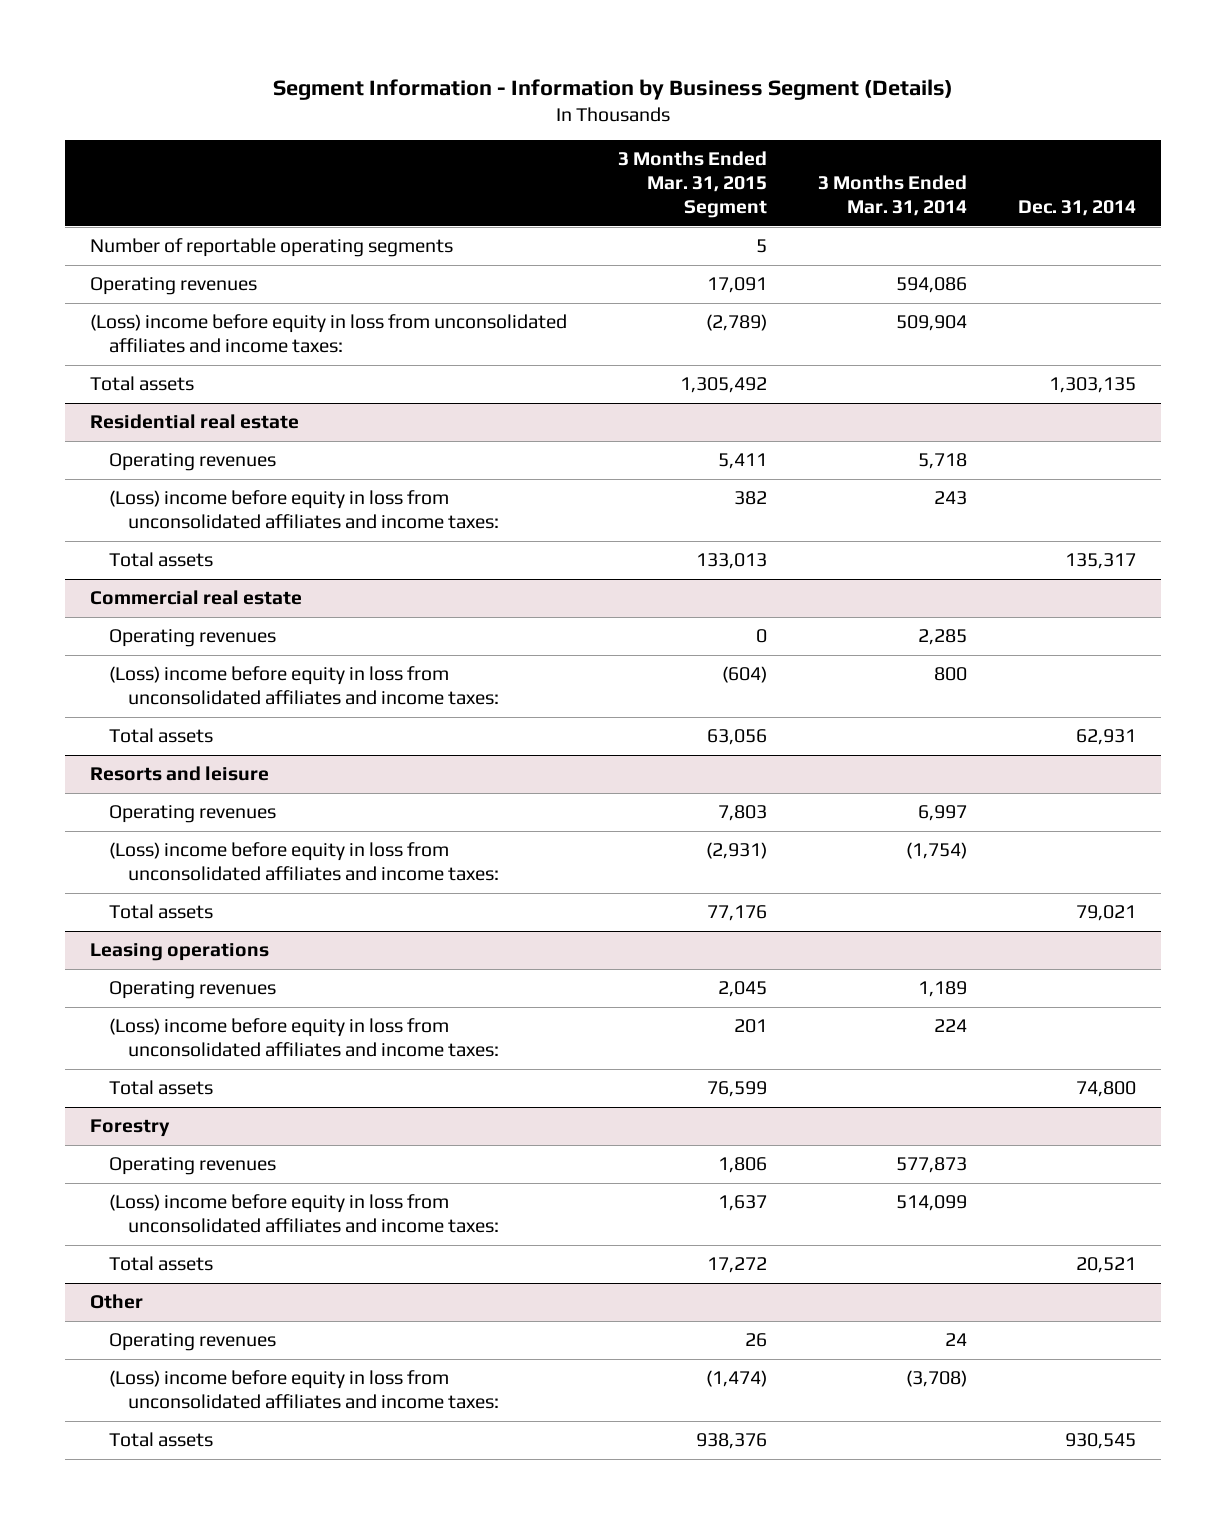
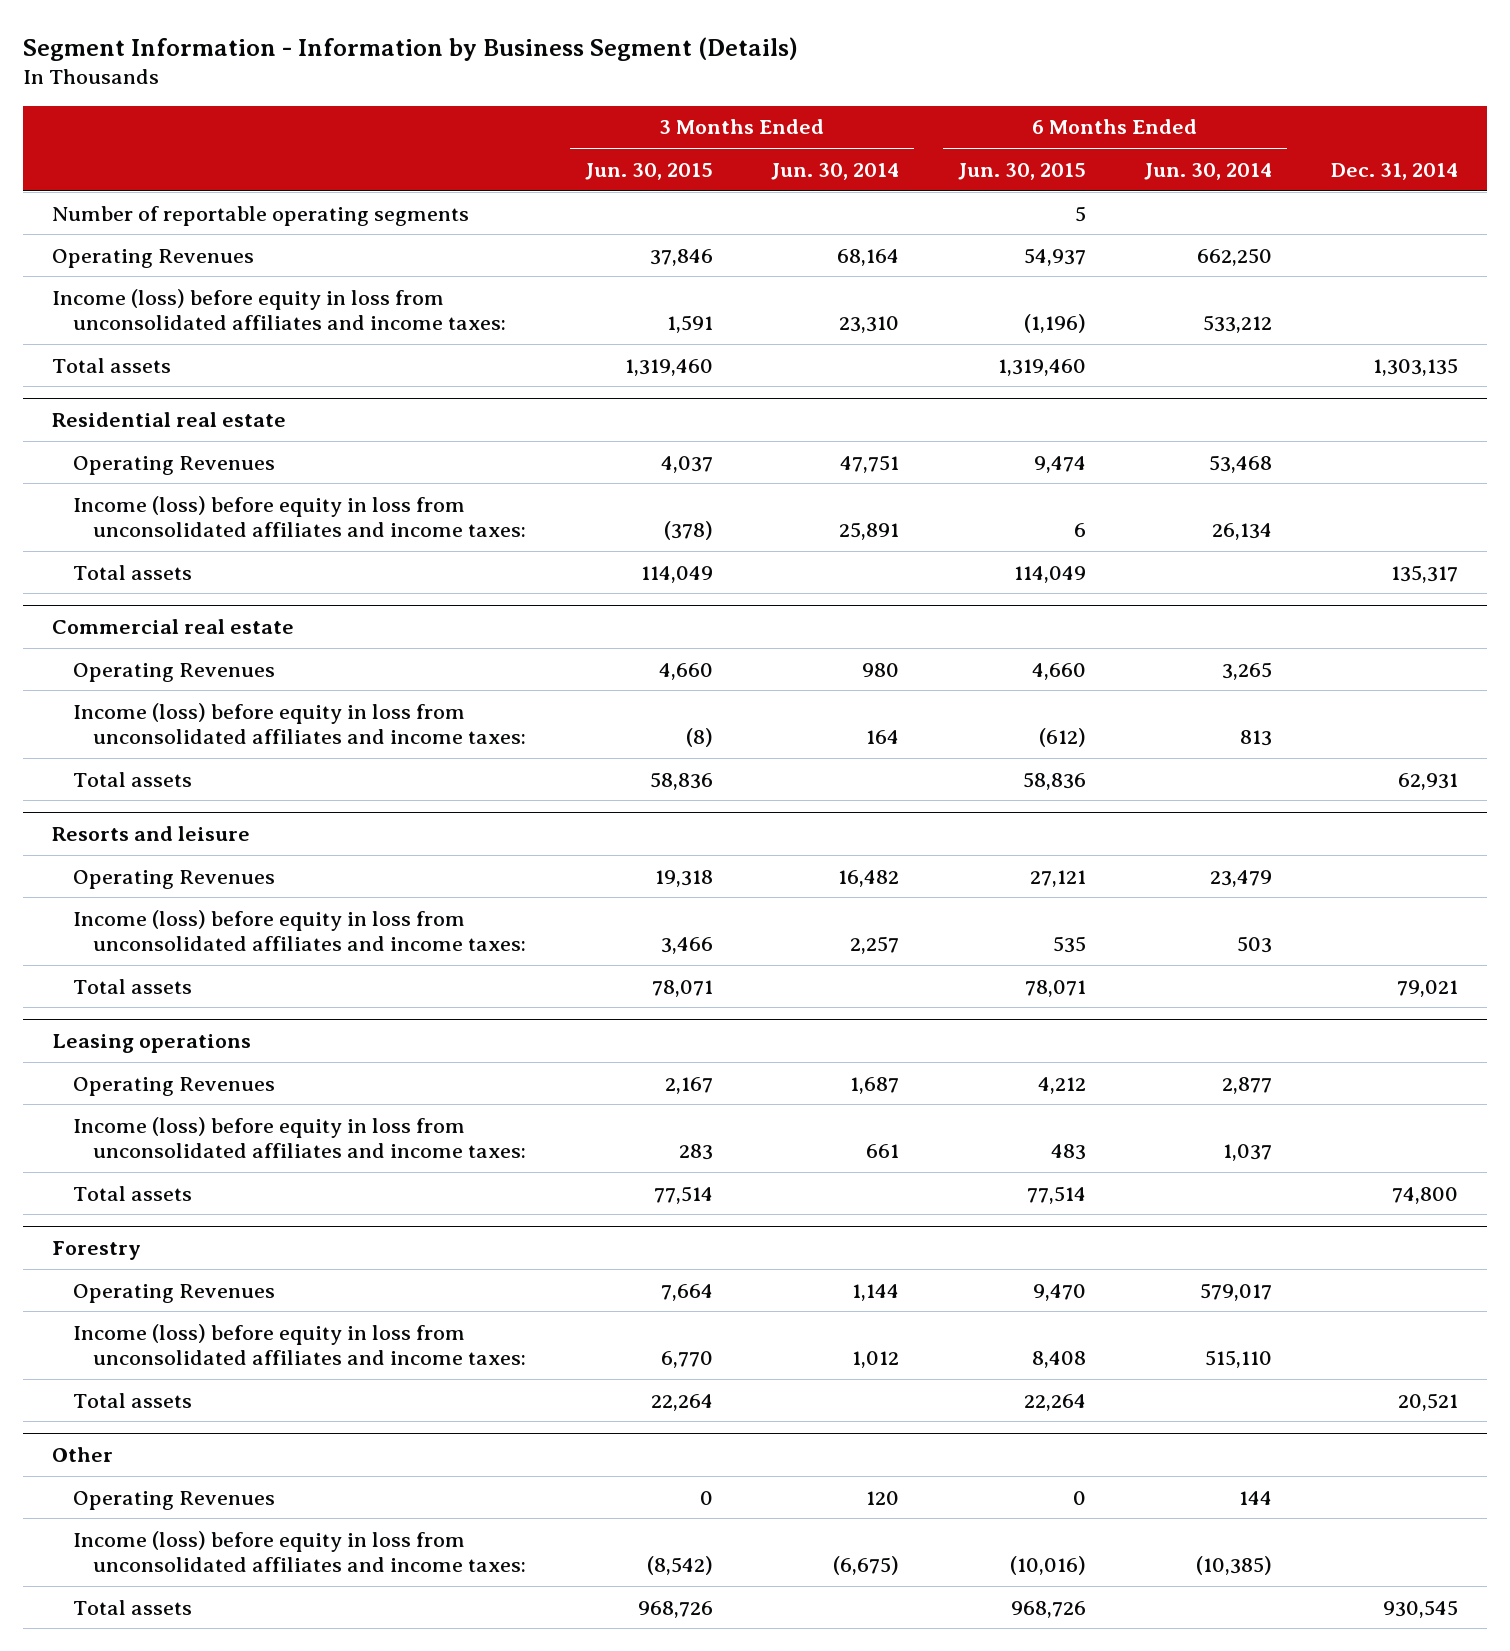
- | 3 Months Ended Mar. 31, 2015 Segment | 3 Months Ended Mar. 31, 2014 | Dec. 31, 2014
+ | 3 Months Ended Jun. 30, 2015 | 3 Months Ended Jun. 30, 2014 | 6 Months Ended Jun. 30, 2015 | 6 Months Ended Jun. 30, 2014 | Dec. 31, 2014
- Operating revenues | 17,091 | 594,086 |
- (Loss) income before equity in loss from unconsolidated affiliates and income taxes: | (2,789) | 509,904 |
+ Operating Revenues | 37,846 | 68,164 | 54,937 | 662,250 |
+ Income (loss) before equity in loss from unconsolidated affiliates and income taxes: | 1,591 | 23,310 | (1,196) | 533,212 |
@ Residential real estate
- Operating revenues | 5,411 | 5,718 |
- (Loss) income before equity in loss from unconsolidated affiliates and income taxes: | 382 | 243 |
+ Operating Revenues | 4,037 | 47,751 | 9,474 | 53,468 |
+ Income (loss) before equity in loss from unconsolidated affiliates and income taxes: | (378) | 25,891 | 6 | 26,134 |
@ Commercial real estate
- Operating revenues | 0 | 2,285 |
- (Loss) income before equity in loss from unconsolidated affiliates and income taxes: | (604) | 800 |
+ Operating Revenues | 4,660 | 980 | 4,660 | 3,265 |
+ Income (loss) before equity in loss from unconsolidated affiliates and income taxes: | (8) | 164 | (612) | 813 |
@ Resorts and leisure
- Operating revenues | 7,803 | 6,997 |
- (Loss) income before equity in loss from unconsolidated affiliates and income taxes: | (2,931) | (1,754) |
+ Operating Revenues | 19,318 | 16,482 | 27,121 | 23,479 |
+ Income (loss) before equity in loss from unconsolidated affiliates and income taxes: | 3,466 | 2,257 | 535 | 503 |
@ Leasing operations
- Operating revenues | 2,045 | 1,189 |
- (Loss) income before equity in loss from unconsolidated affiliates and income taxes: | 201 | 224 |
+ Operating Revenues | 2,167 | 1,687 | 4,212 | 2,877 |
+ Income (loss) before equity in loss from unconsolidated affiliates and income taxes: | 283 | 661 | 483 | 1,037 |
@ Forestry
- Operating revenues | 1,806 | 577,873 |
- (Loss) income before equity in loss from unconsolidated affiliates and income taxes: | 1,637 | 514,099 |
+ Operating Revenues | 7,664 | 1,144 | 9,470 | 579,017 |
+ Income (loss) before equity in loss from unconsolidated affiliates and income taxes: | 6,770 | 1,012 | 8,408 | 515,110 |
@ Other
- Operating revenues | 26 | 24 |
- (Loss) income before equity in loss from unconsolidated affiliates and income taxes: | (1,474) | (3,708) |
+ Operating Revenues | 0 | 120 | 0 | 144 |
+ Income (loss) before equity in loss from unconsolidated affiliates and income taxes: | (8,542) | (6,675) | (10,016) | (10,385) |

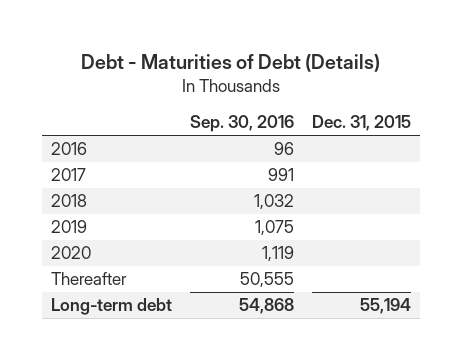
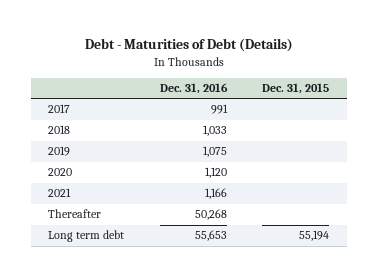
- | Sep. 30, 2016 | Dec. 31, 2015
+ | Dec. 31, 2016 | Dec. 31, 2015
- 2016 | 96 |
+ 2021 | 1,166 |
- Long-term debt | 54,868 | 55,194
+ Long term debt | 55,653 | 55,194

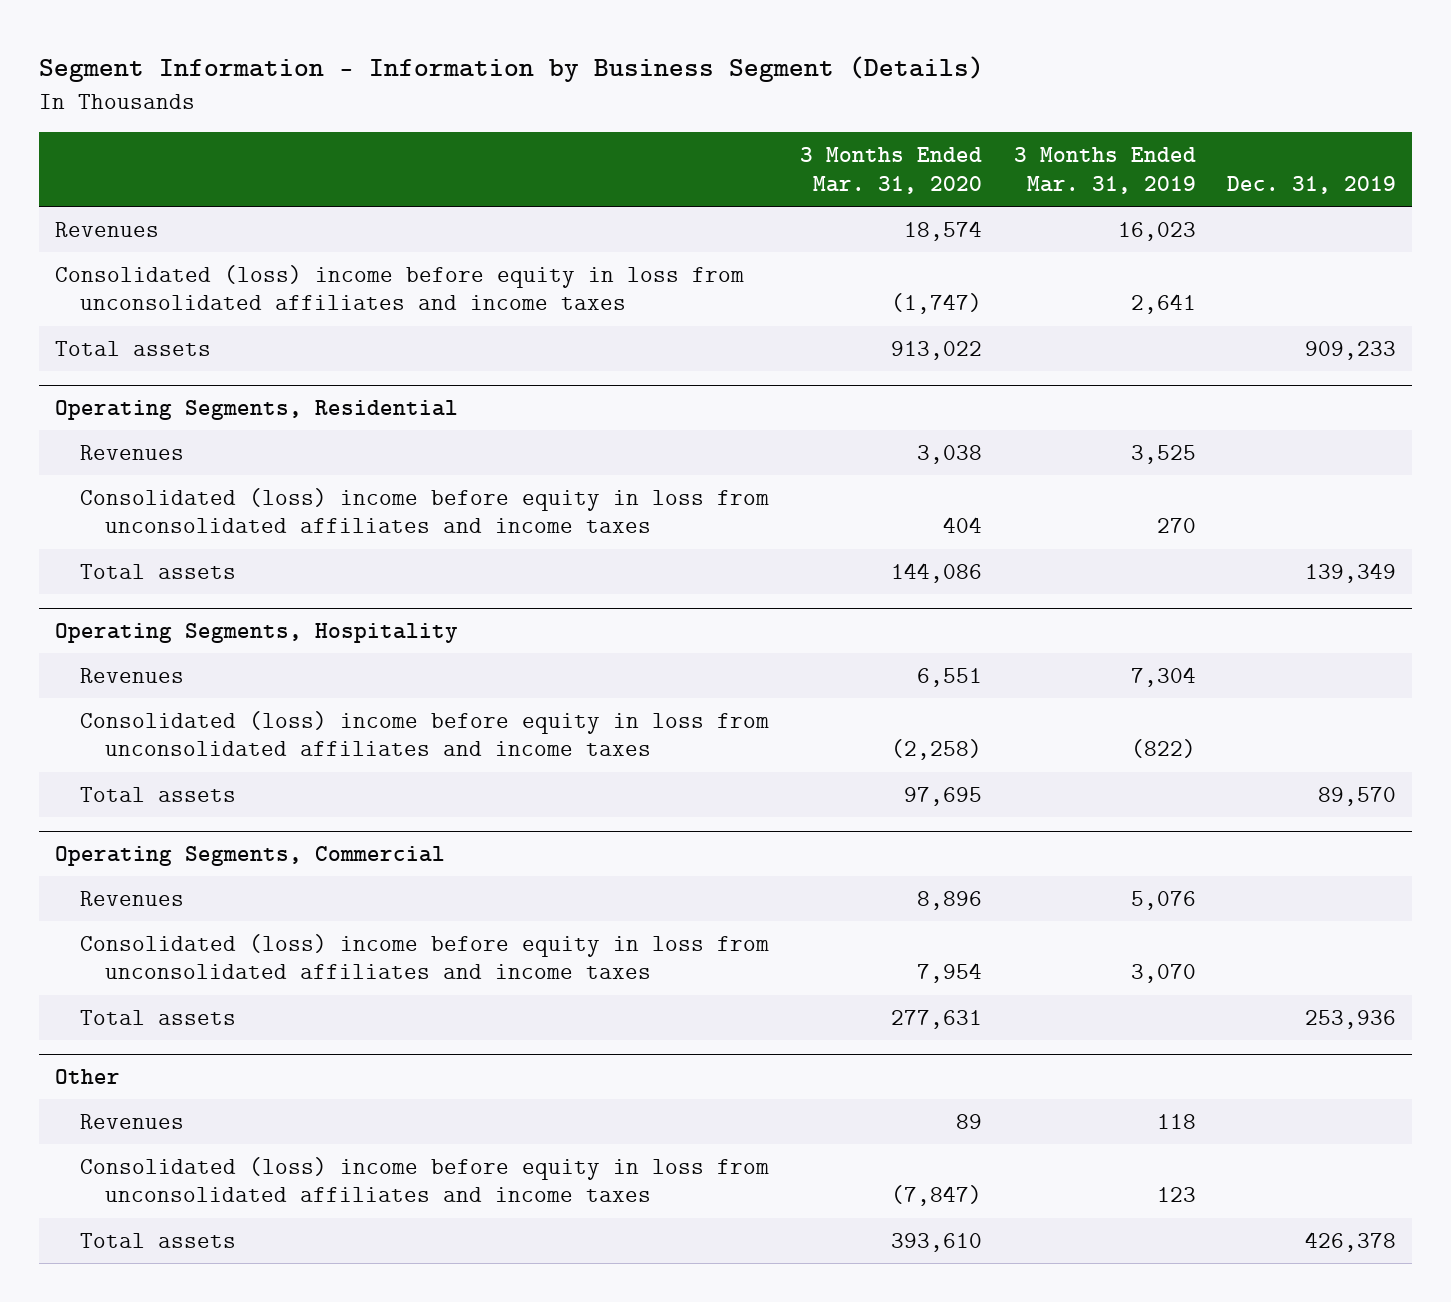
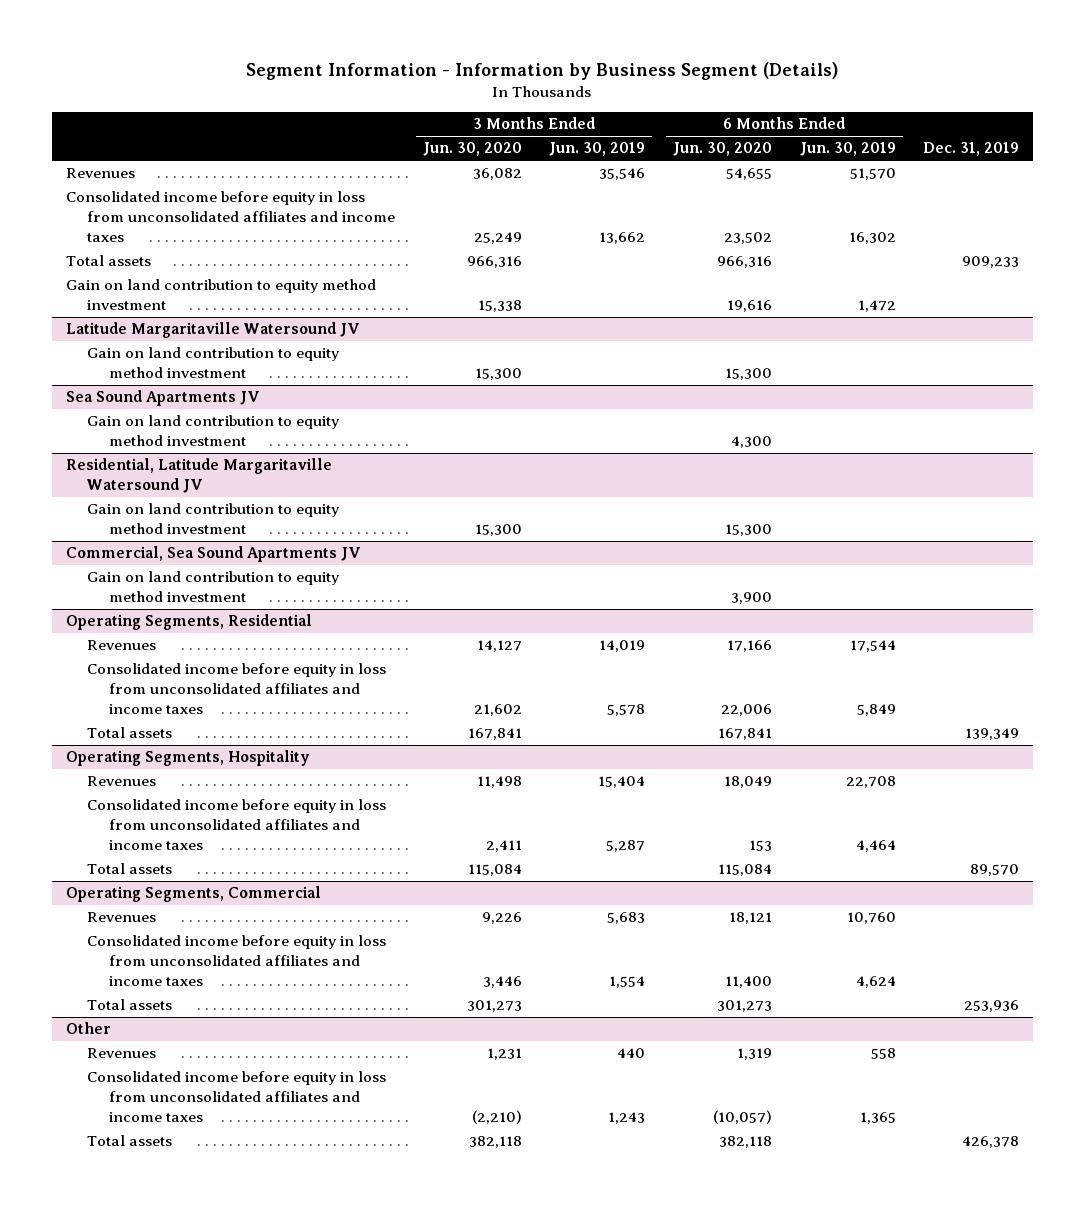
- | 3 Months Ended Mar. 31, 2020 | 3 Months Ended Mar. 31, 2019 | Dec. 31, 2019
+ | 3 Months Ended Jun. 30, 2020 | 3 Months Ended Jun. 30, 2019 | 6 Months Ended Jun. 30, 2020 | 6 Months Ended Jun. 30, 2019 | Dec. 31, 2019
- Consolidated (loss) income before equity in loss from unconsolidated affiliates and income taxes | (1,747) | 2,641 |
+ Consolidated income before equity in loss from unconsolidated affiliates and income taxes | 25,249 | 13,662 | 23,502 | 16,302 |
+ Gain on land contribution to equity method investment | 15,338 | | 19,616 | 1,472 |
+ Latitude Margaritaville Watersound JV
+ Gain on land contribution to equity method investment | 15,300 | | 15,300 | |
+ Sea Sound Apartments JV
+ Gain on land contribution to equity method investment | | | 4,300 | |
+ Residential, Latitude Margaritaville Watersound JV
+ Gain on land contribution to equity method investment | 15,300 | | 15,300 | |
+ Commercial, Sea Sound Apartments JV
+ Gain on land contribution to equity method investment | | | 3,900 | |
@ Operating Segments, Residential
- Consolidated (loss) income before equity in loss from unconsolidated affiliates and income taxes | 404 | 270 |
+ Consolidated income before equity in loss from unconsolidated affiliates and income taxes | 21,602 | 5,578 | 22,006 | 5,849 |
@ Operating Segments, Hospitality
- Consolidated (loss) income before equity in loss from unconsolidated affiliates and income taxes | (2,258) | (822) |
+ Consolidated income before equity in loss from unconsolidated affiliates and income taxes | 2,411 | 5,287 | 153 | 4,464 |
@ Operating Segments, Commercial
- Consolidated (loss) income before equity in loss from unconsolidated affiliates and income taxes | 7,954 | 3,070 |
+ Consolidated income before equity in loss from unconsolidated affiliates and income taxes | 3,446 | 1,554 | 11,400 | 4,624 |
@ Other
- Consolidated (loss) income before equity in loss from unconsolidated affiliates and income taxes | (7,847) | 123 |
+ Consolidated income before equity in loss from unconsolidated affiliates and income taxes | (2,210) | 1,243 | (10,057) | 1,365 |

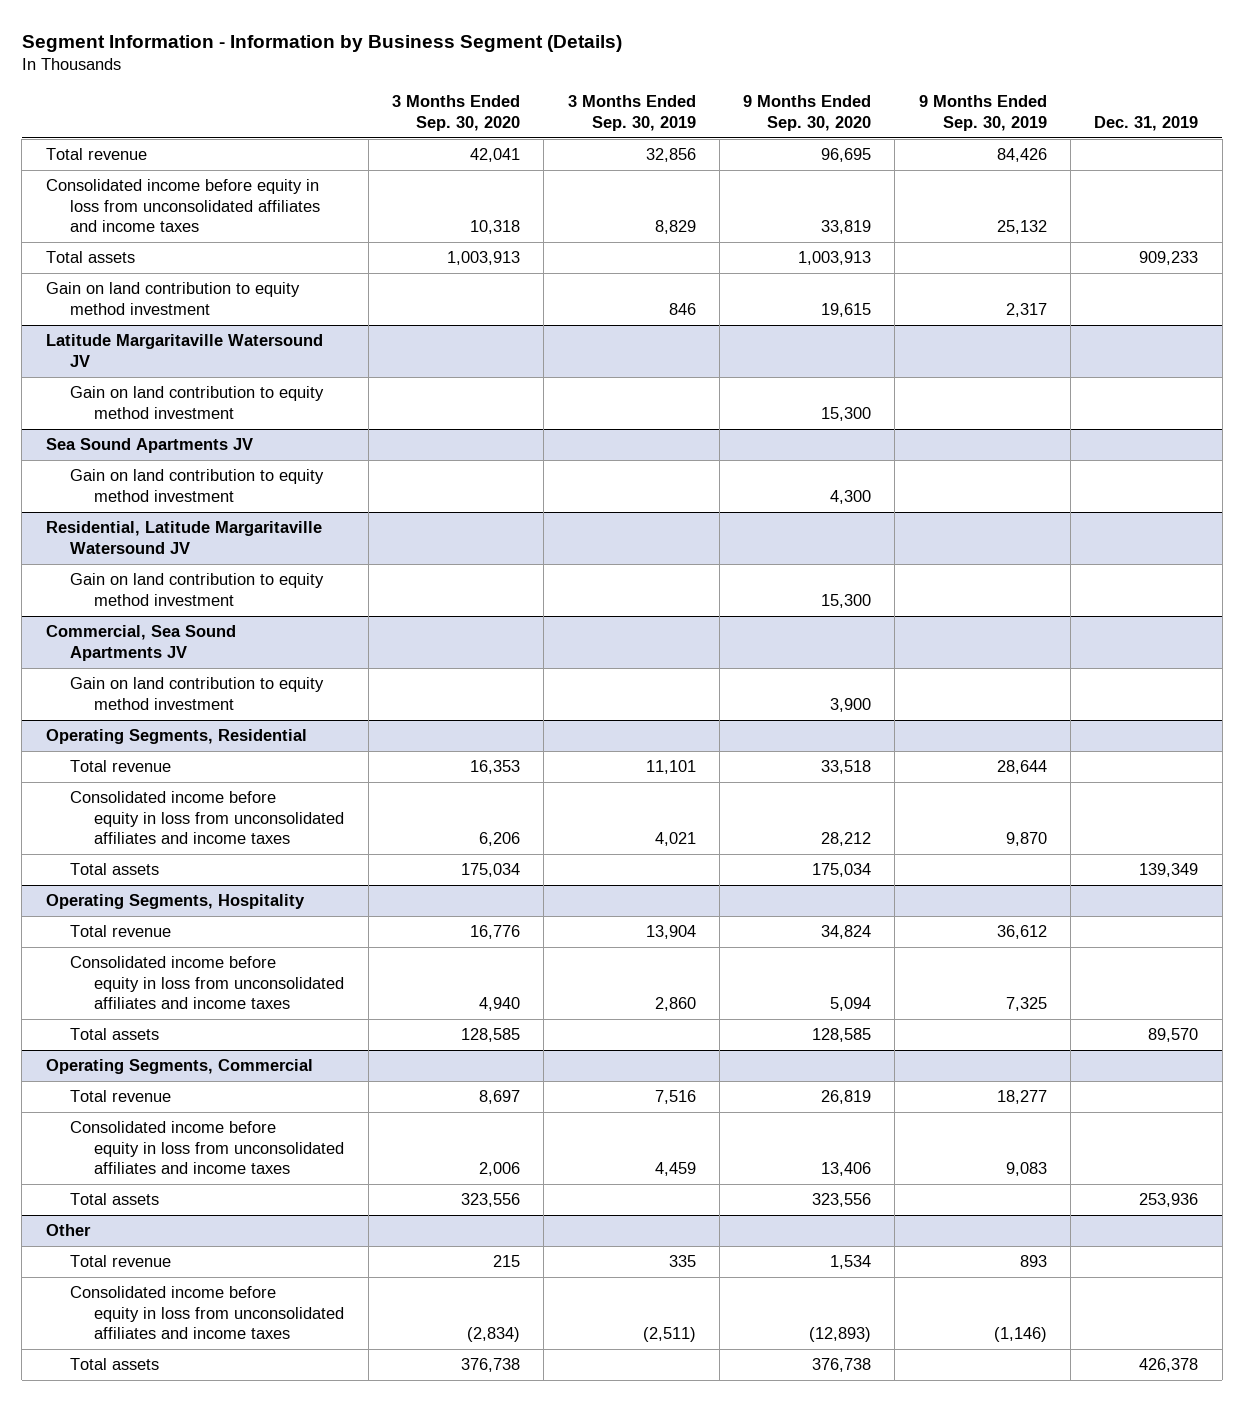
- | 3 Months Ended Jun. 30, 2020 | 3 Months Ended Jun. 30, 2019 | 6 Months Ended Jun. 30, 2020 | 6 Months Ended Jun. 30, 2019 | Dec. 31, 2019
+ | 3 Months Ended Sep. 30, 2020 | 3 Months Ended Sep. 30, 2019 | 9 Months Ended Sep. 30, 2020 | 9 Months Ended Sep. 30, 2019 | Dec. 31, 2019
- Revenues | 36,082 | 35,546 | 54,655 | 51,570 |
+ Total revenue | 42,041 | 32,856 | 96,695 | 84,426 |
@ Operating Segments, Residential
- Revenues | 14,127 | 14,019 | 17,166 | 17,544 |
+ Total revenue | 16,353 | 11,101 | 33,518 | 28,644 |
@ Operating Segments, Hospitality
- Revenues | 11,498 | 15,404 | 18,049 | 22,708 |
+ Total revenue | 16,776 | 13,904 | 34,824 | 36,612 |
@ Operating Segments, Commercial
- Revenues | 9,226 | 5,683 | 18,121 | 10,760 |
+ Total revenue | 8,697 | 7,516 | 26,819 | 18,277 |
@ Other
- Revenues | 1,231 | 440 | 1,319 | 558 |
+ Total revenue | 215 | 335 | 1,534 | 893 |

